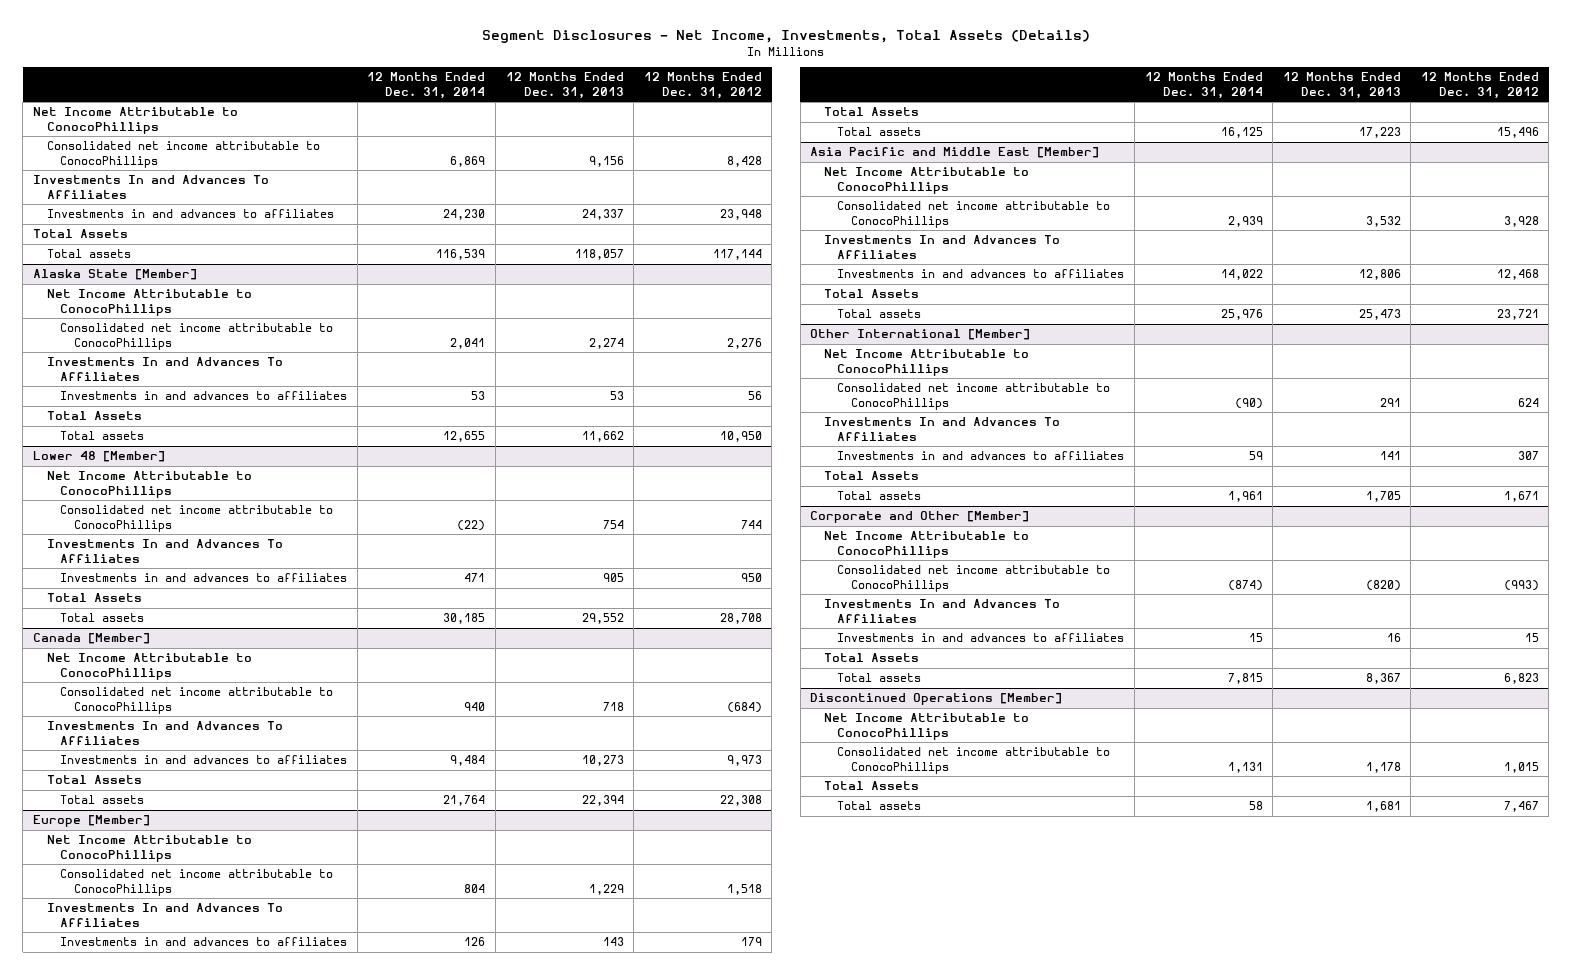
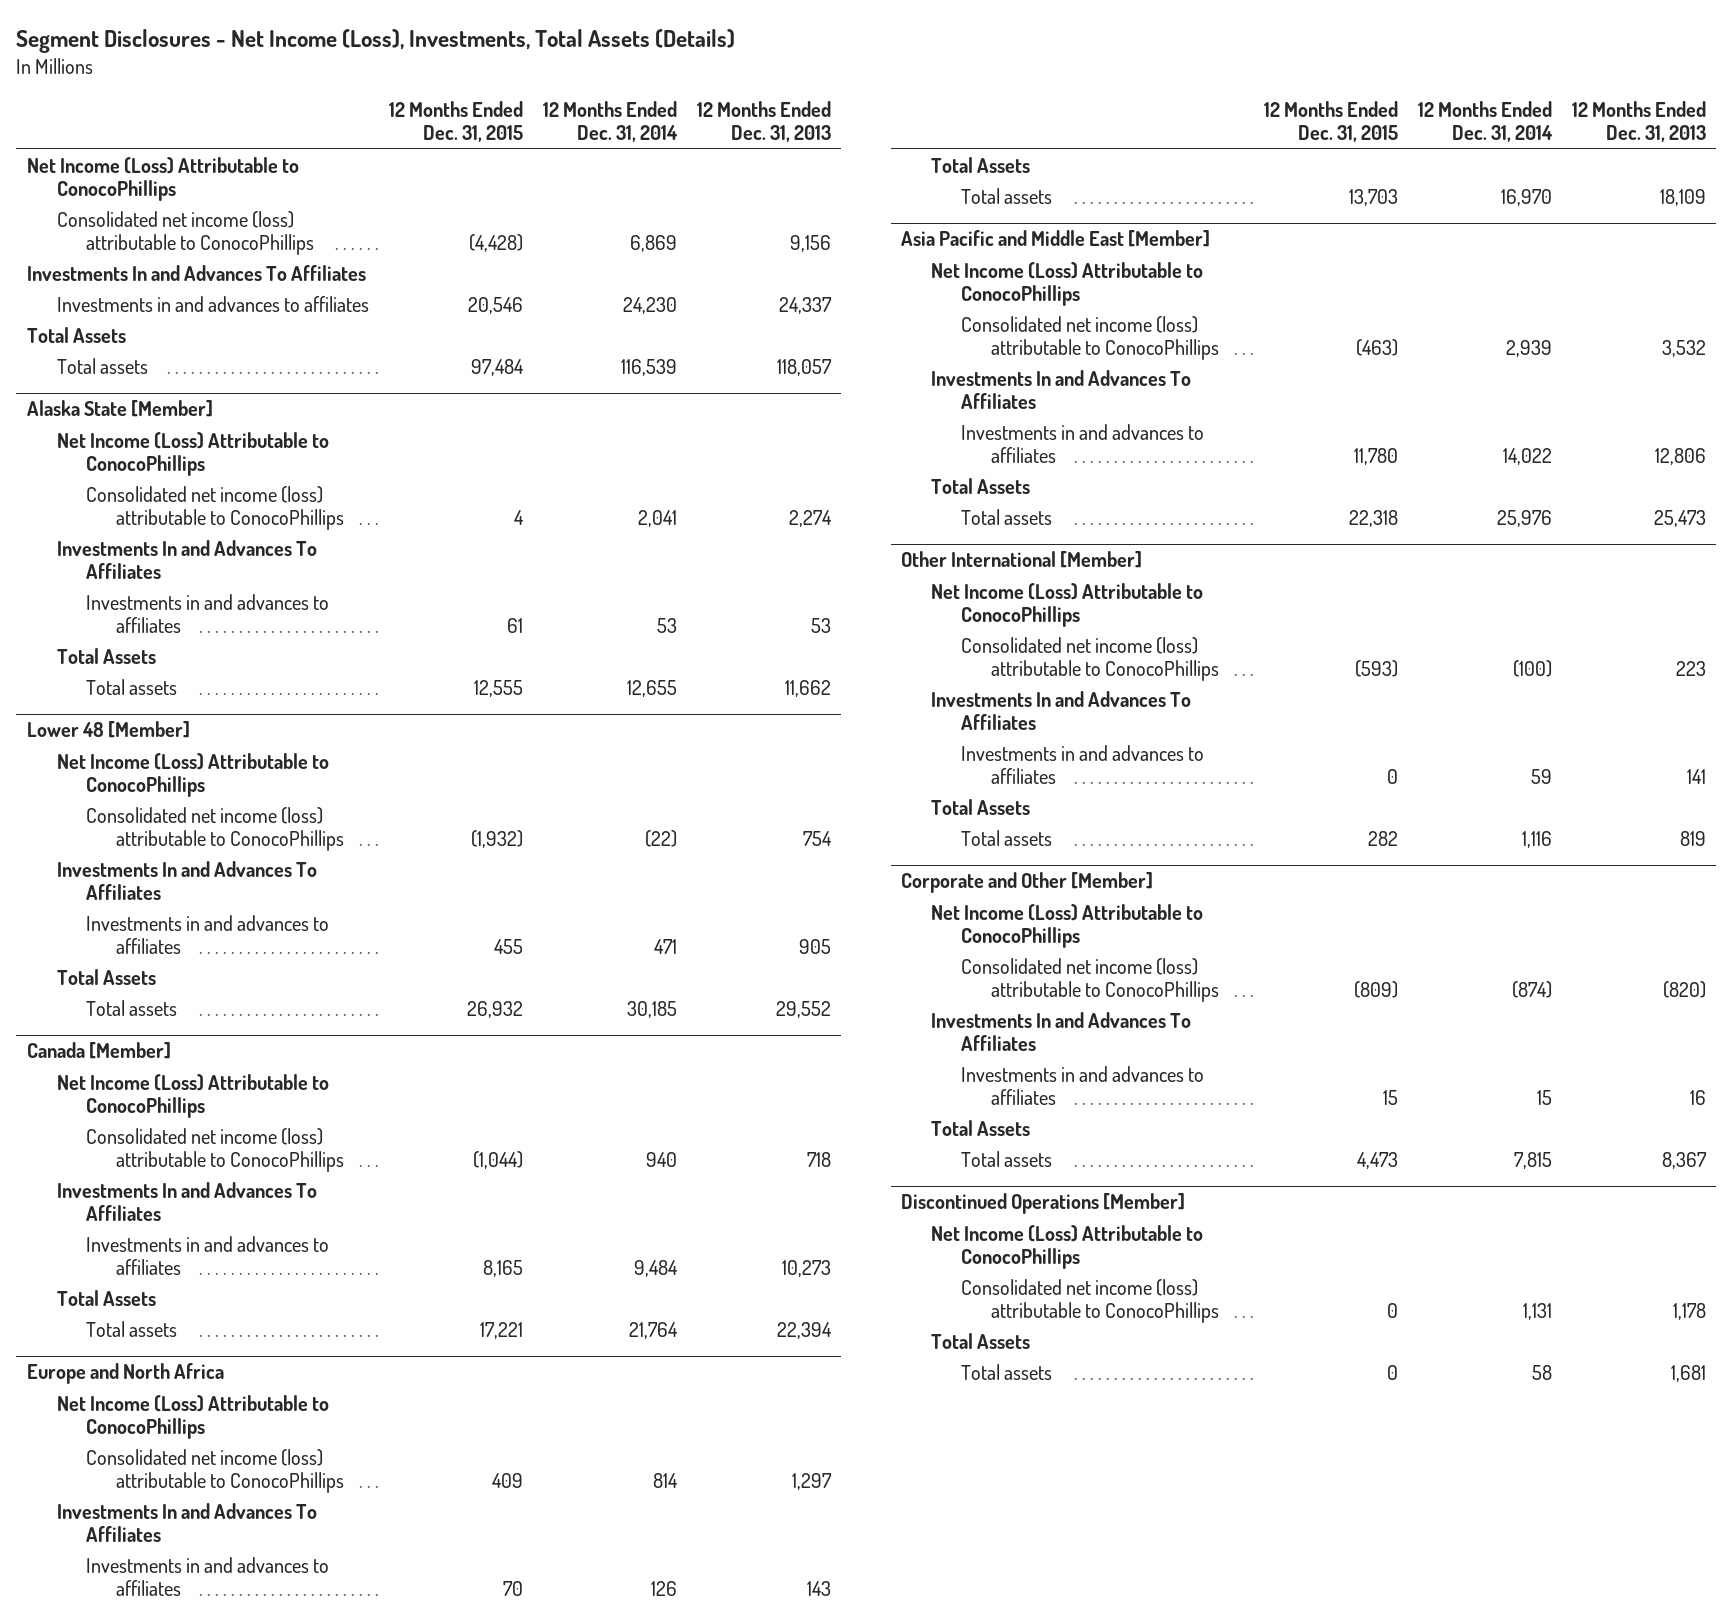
- Segment Disclosures - Net Income, Investments, Total Assets (Details)
+ Segment Disclosures - Net Income (Loss), Investments, Total Assets (Details)
- | 12 Months Ended Dec. 31, 2014 | 12 Months Ended Dec. 31, 2013 | 12 Months Ended Dec. 31, 2012
+ | 12 Months Ended Dec. 31, 2015 | 12 Months Ended Dec. 31, 2014 | 12 Months Ended Dec. 31, 2013
- Net Income Attributable to ConocoPhillips
- Consolidated net income attributable to ConocoPhillips | 6,869 | 9,156 | 8,428
+ Net Income (Loss) Attributable to ConocoPhillips
+ Consolidated net income (loss) attributable to ConocoPhillips | (4,428) | 6,869 | 9,156
@ Alaska State [Member]
- Net Income Attributable to ConocoPhillips
- Consolidated net income attributable to ConocoPhillips | 2,041 | 2,274 | 2,276
+ Net Income (Loss) Attributable to ConocoPhillips
+ Consolidated net income (loss) attributable to ConocoPhillips | 4 | 2,041 | 2,274
@ Lower 48 [Member]
- Net Income Attributable to ConocoPhillips
- Consolidated net income attributable to ConocoPhillips | (22) | 754 | 744
+ Net Income (Loss) Attributable to ConocoPhillips
+ Consolidated net income (loss) attributable to ConocoPhillips | (1,932) | (22) | 754
@ Canada [Member]
- Net Income Attributable to ConocoPhillips
- Consolidated net income attributable to ConocoPhillips | 940 | 718 | (684)
+ Net Income (Loss) Attributable to ConocoPhillips
+ Consolidated net income (loss) attributable to ConocoPhillips | (1,044) | 940 | 718
- Europe [Member]
- Net Income Attributable to ConocoPhillips
- Consolidated net income attributable to ConocoPhillips | 804 | 1,229 | 1,518
+ Europe and North Africa
+ Net Income (Loss) Attributable to ConocoPhillips
+ Consolidated net income (loss) attributable to ConocoPhillips | 409 | 814 | 1,297
- Total assets | 16,125 | 17,223 | 15,496
+ Total assets | 13,703 | 16,970 | 18,109
@ Asia Pacific and Middle East [Member]
- Net Income Attributable to ConocoPhillips
- Consolidated net income attributable to ConocoPhillips | 2,939 | 3,532 | 3,928
+ Net Income (Loss) Attributable to ConocoPhillips
+ Consolidated net income (loss) attributable to ConocoPhillips | (463) | 2,939 | 3,532
@ Other International [Member]
- Net Income Attributable to ConocoPhillips
- Consolidated net income attributable to ConocoPhillips | (90) | 291 | 624
+ Net Income (Loss) Attributable to ConocoPhillips
+ Consolidated net income (loss) attributable to ConocoPhillips | (593) | (100) | 223
- Total assets | 1,961 | 1,705 | 1,671
+ Total assets | 282 | 1,116 | 819
@ Corporate and Other [Member]
- Net Income Attributable to ConocoPhillips
- Consolidated net income attributable to ConocoPhillips | (874) | (820) | (993)
+ Net Income (Loss) Attributable to ConocoPhillips
+ Consolidated net income (loss) attributable to ConocoPhillips | (809) | (874) | (820)
@ Discontinued Operations [Member]
- Net Income Attributable to ConocoPhillips
- Consolidated net income attributable to ConocoPhillips | 1,131 | 1,178 | 1,015
+ Net Income (Loss) Attributable to ConocoPhillips
+ Consolidated net income (loss) attributable to ConocoPhillips | 0 | 1,131 | 1,178

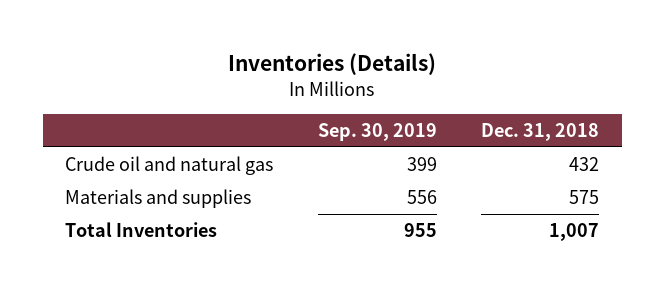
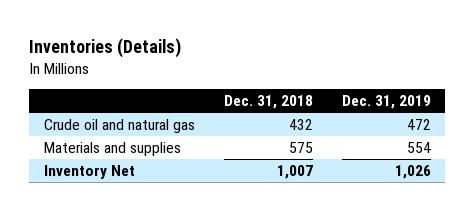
- | Sep. 30, 2019 | Dec. 31, 2018
+ | Dec. 31, 2018 | Dec. 31, 2019
- Total Inventories | 955 | 1,007
+ Inventory Net | 1,007 | 1,026

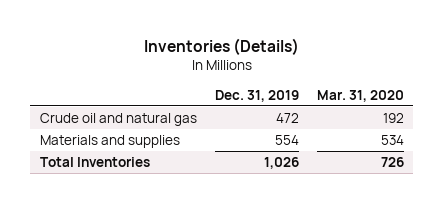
- | Dec. 31, 2018 | Dec. 31, 2019
+ | Dec. 31, 2019 | Mar. 31, 2020
- Inventory Net | 1,007 | 1,026
+ Total Inventories | 1,026 | 726

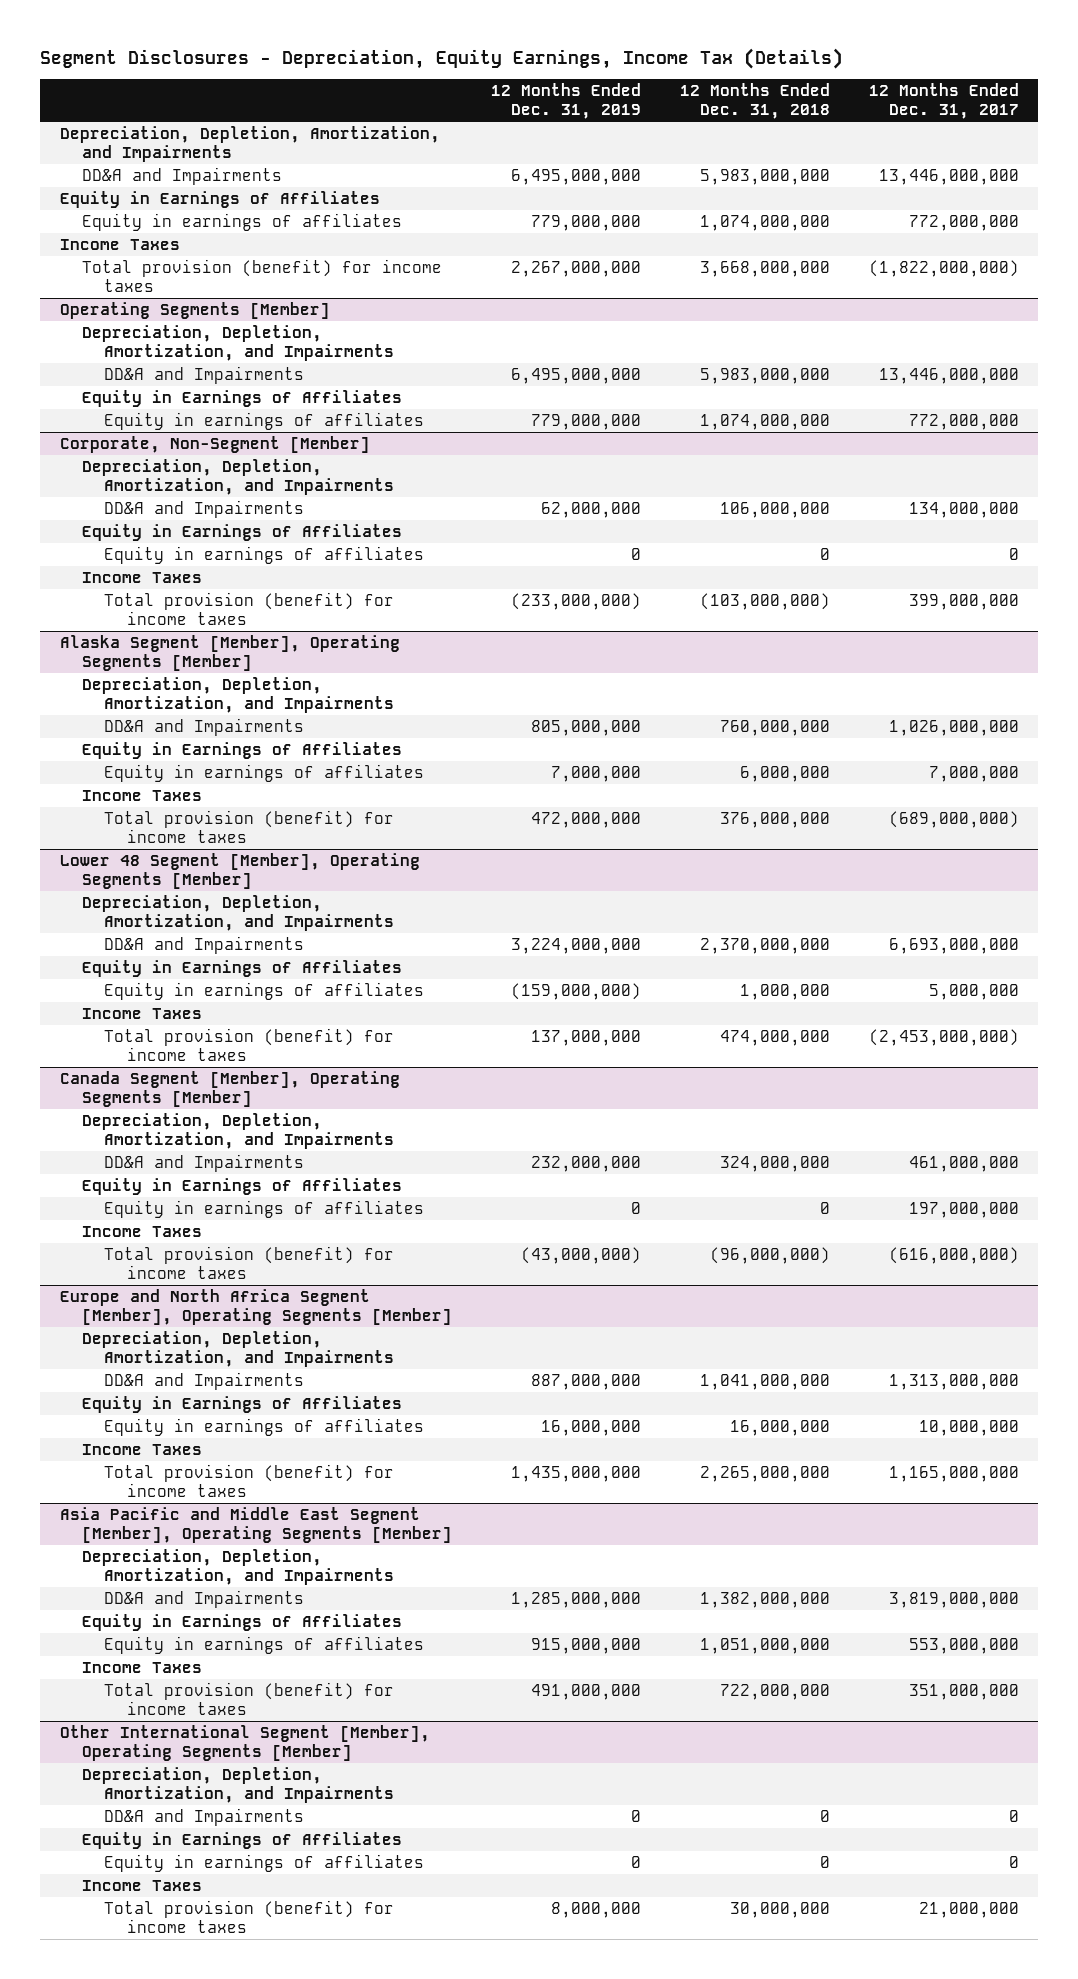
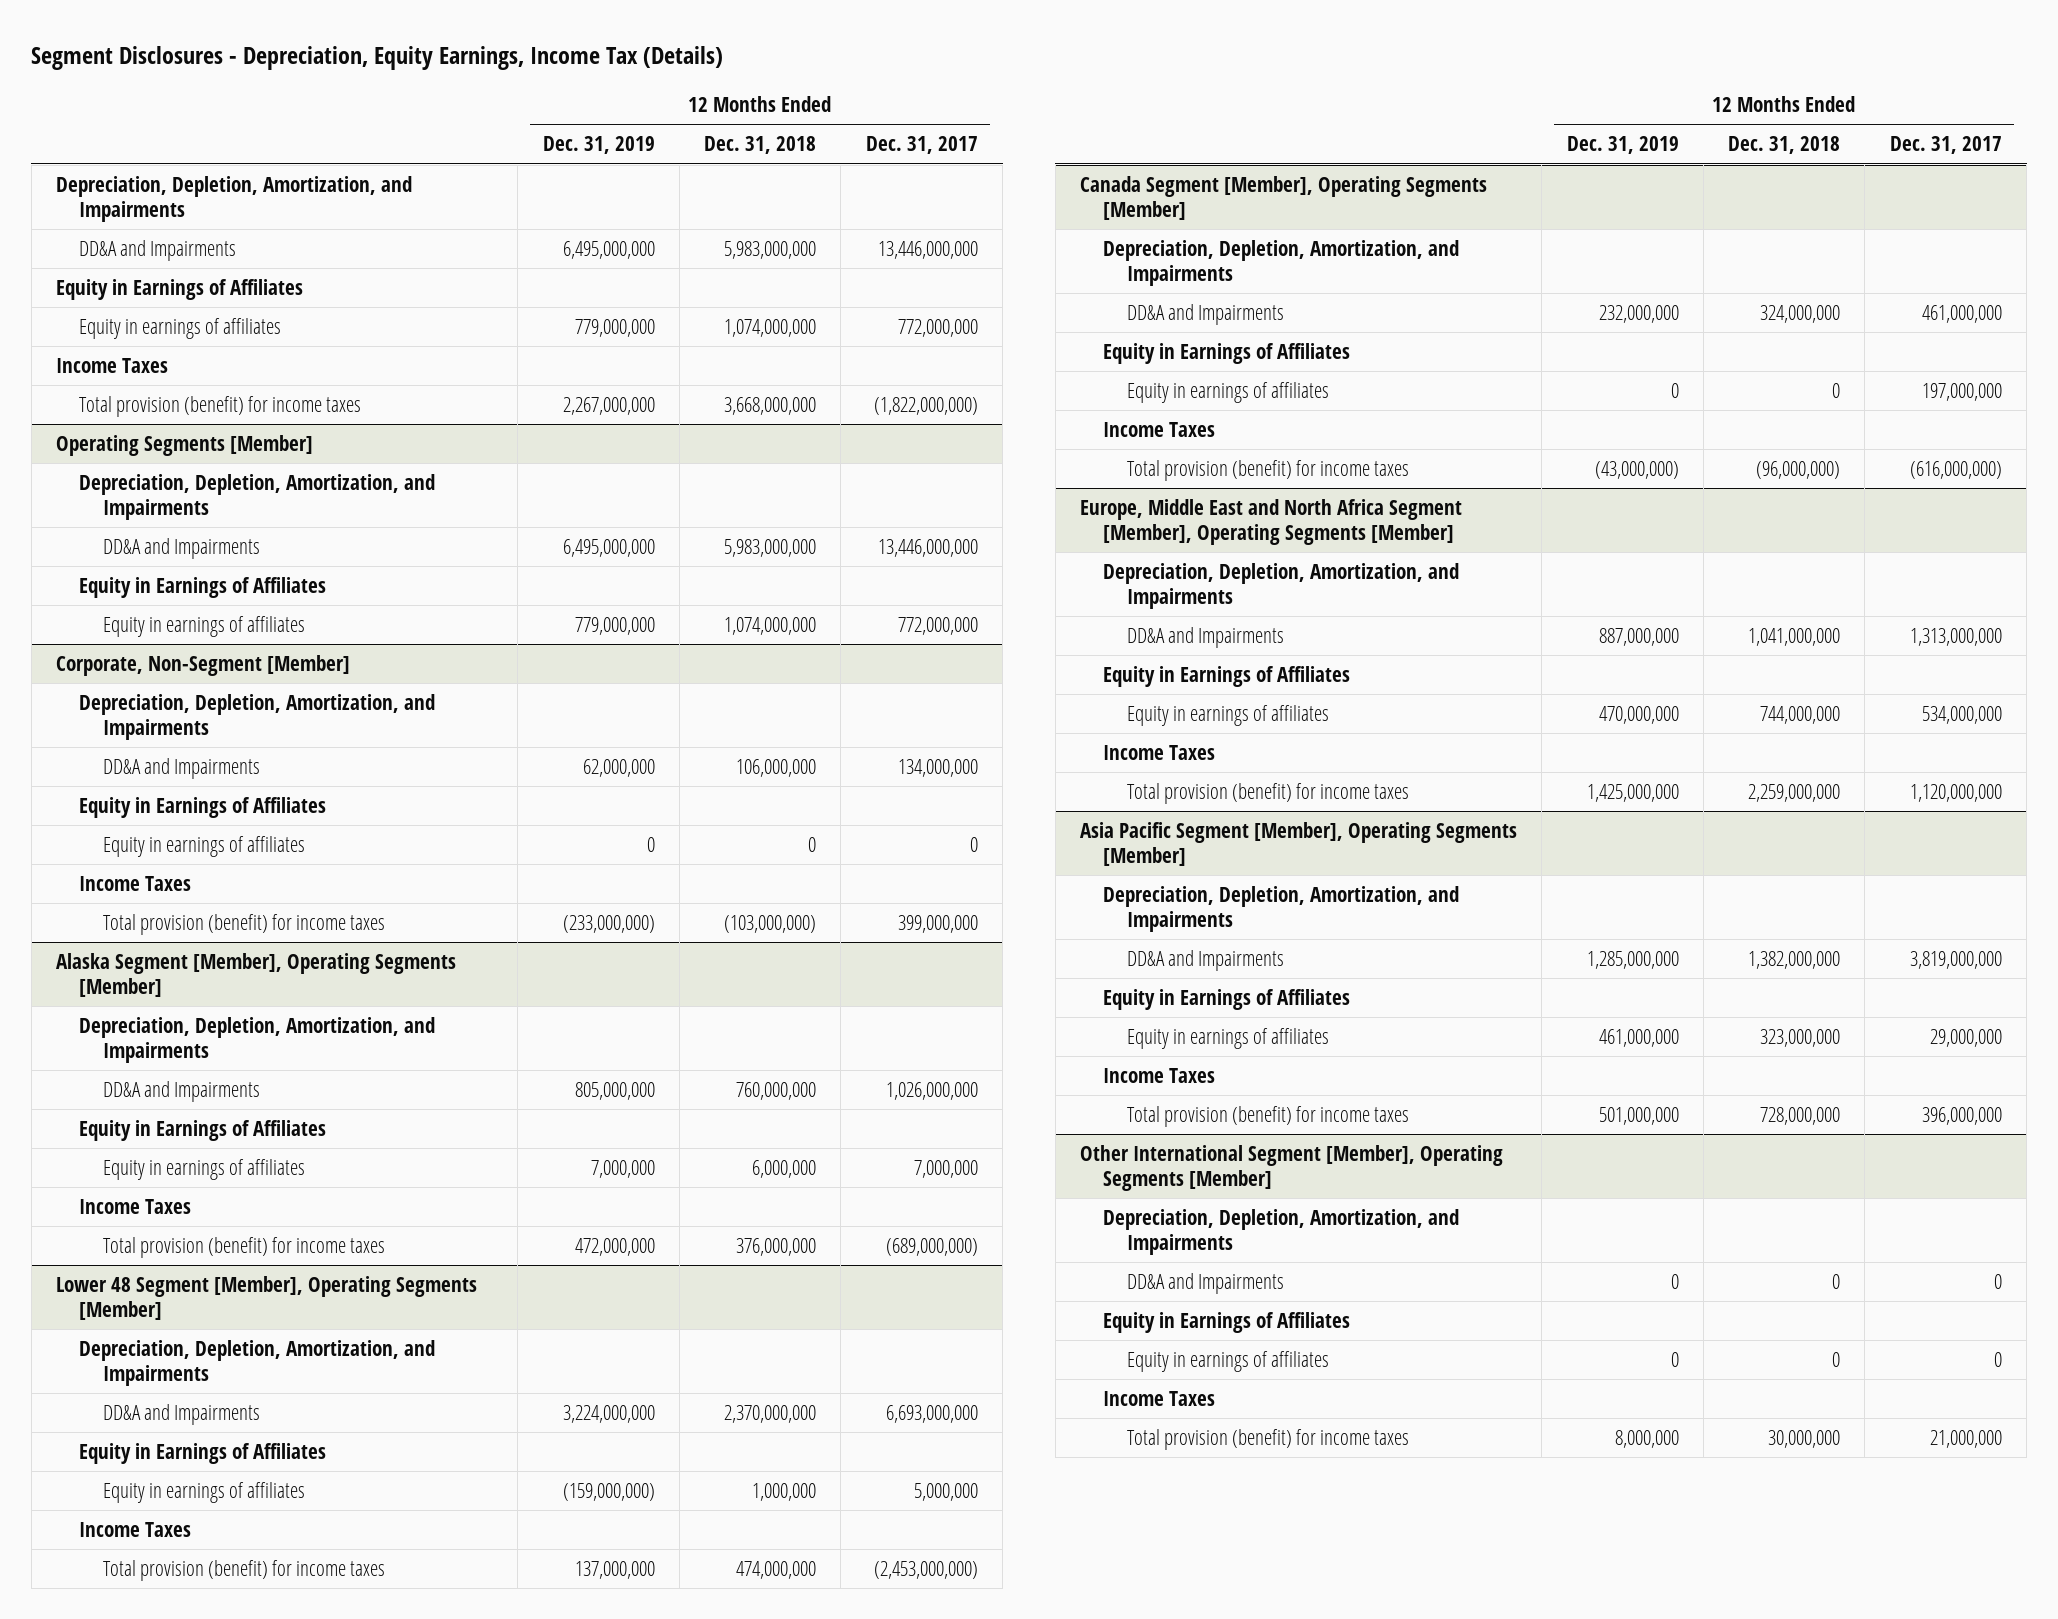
- Europe and North Africa Segment [Member], Operating Segments [Member]
+ Europe, Middle East and North Africa Segment [Member], Operating Segments [Member]
- Equity in earnings of affiliates | 16,000,000 | 16,000,000 | 10,000,000
+ Equity in earnings of affiliates | 470,000,000 | 744,000,000 | 534,000,000
- Total provision (benefit) for income taxes | 1,435,000,000 | 2,265,000,000 | 1,165,000,000
- Asia Pacific and Middle East Segment [Member], Operating Segments [Member]
+ Total provision (benefit) for income taxes | 1,425,000,000 | 2,259,000,000 | 1,120,000,000
+ Asia Pacific Segment [Member], Operating Segments [Member]
- Equity in earnings of affiliates | 915,000,000 | 1,051,000,000 | 553,000,000
+ Equity in earnings of affiliates | 461,000,000 | 323,000,000 | 29,000,000
- Total provision (benefit) for income taxes | 491,000,000 | 722,000,000 | 351,000,000
+ Total provision (benefit) for income taxes | 501,000,000 | 728,000,000 | 396,000,000

